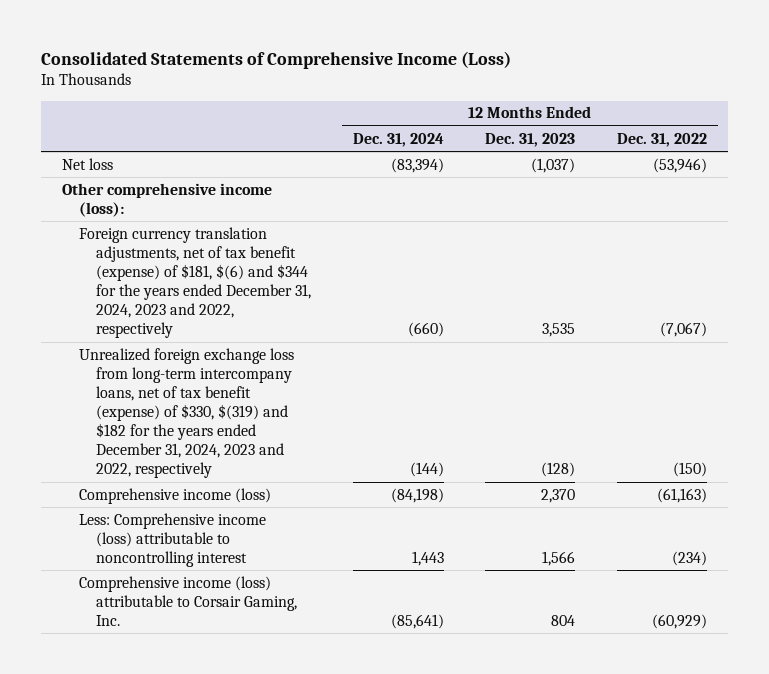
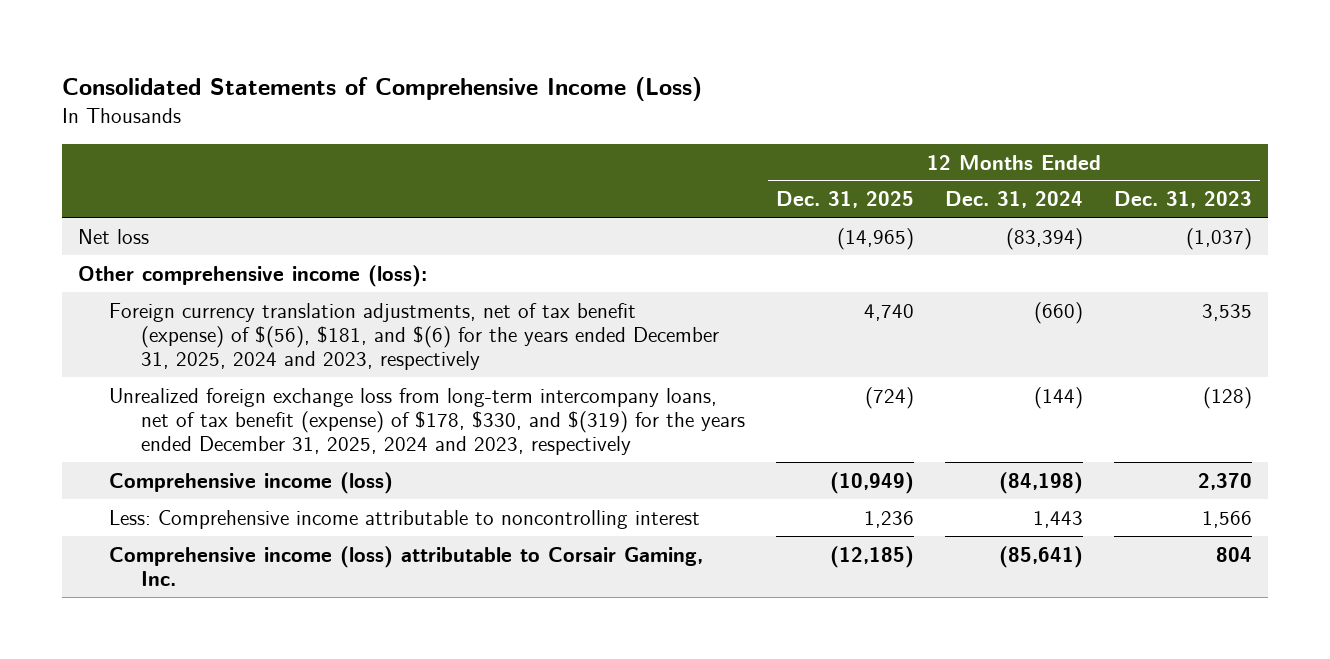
- | 12 Months Ended Dec. 31, 2024 | 12 Months Ended Dec. 31, 2023 | 12 Months Ended Dec. 31, 2022
+ | 12 Months Ended Dec. 31, 2025 | 12 Months Ended Dec. 31, 2024 | 12 Months Ended Dec. 31, 2023
- Foreign currency translation adjustments, net of tax benefit (expense) of $181, $(6) and $344 for the years ended December 31, 2024, 2023 and 2022, respectively | (660) | 3,535 | (7,067)
- Unrealized foreign exchange loss from long-term intercompany loans, net of tax benefit (expense) of $330, $(319) and $182 for the years ended December 31, 2024, 2023 and 2022, respectively | (144) | (128) | (150)
+ Foreign currency translation adjustments, net of tax benefit (expense) of $(56), $181, and $(6) for the years ended December 31, 2025, 2024 and 2023, respectively | 4,740 | (660) | 3,535
+ Unrealized foreign exchange loss from long-term intercompany loans, net of tax benefit (expense) of $178, $330, and $(319) for the years ended December 31, 2025, 2024 and 2023, respectively | (724) | (144) | (128)
- Less: Comprehensive income (loss) attributable to noncontrolling interest | 1,443 | 1,566 | (234)
+ Less: Comprehensive income attributable to noncontrolling interest | 1,236 | 1,443 | 1,566

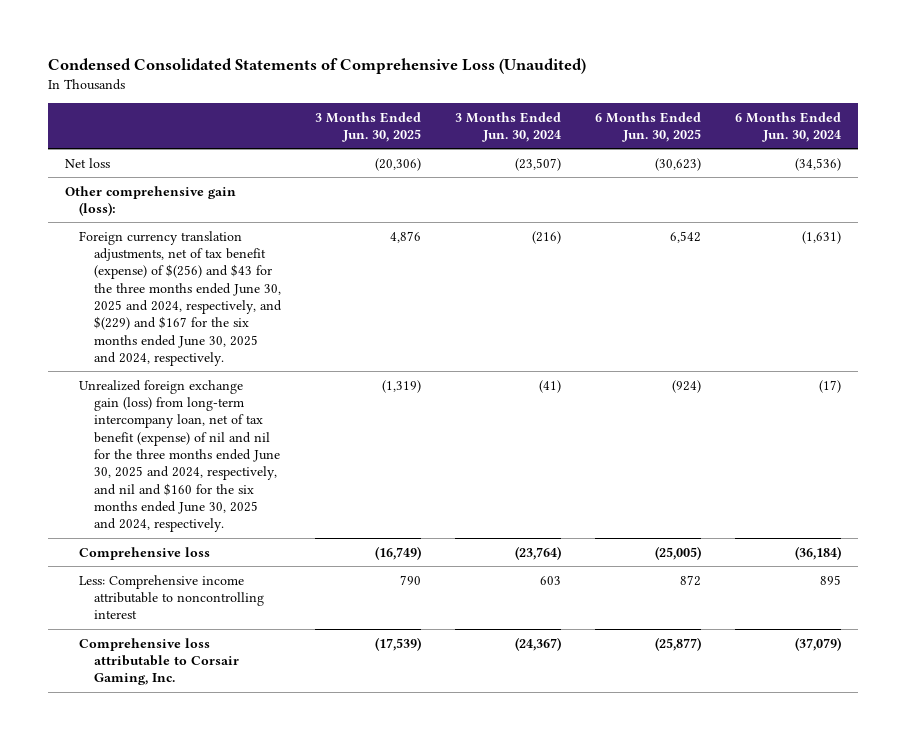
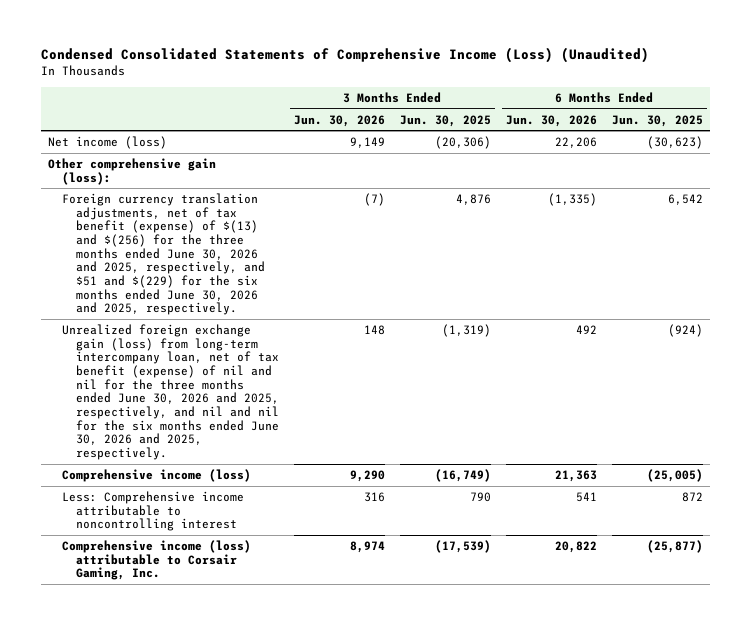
- Condensed Consolidated Statements of Comprehensive Loss (Unaudited)
+ Condensed Consolidated Statements of Comprehensive Income (Loss) (Unaudited)
- | 3 Months Ended Jun. 30, 2025 | 3 Months Ended Jun. 30, 2024 | 6 Months Ended Jun. 30, 2025 | 6 Months Ended Jun. 30, 2024
+ | 3 Months Ended Jun. 30, 2026 | 3 Months Ended Jun. 30, 2025 | 6 Months Ended Jun. 30, 2026 | 6 Months Ended Jun. 30, 2025
- Net loss | (20,306) | (23,507) | (30,623) | (34,536)
+ Net income (loss) | 9,149 | (20,306) | 22,206 | (30,623)
- Foreign currency translation adjustments, net of tax benefit (expense) of $(256) and $43 for the three months ended June 30, 2025 and 2024, respectively, and $(229) and $167 for the six months ended June 30, 2025 and 2024, respectively. | 4,876 | (216) | 6,542 | (1,631)
- Unrealized foreign exchange gain (loss) from long-term intercompany loan, net of tax benefit (expense) of nil and nil for the three months ended June 30, 2025 and 2024, respectively, and nil and $160 for the six months ended June 30, 2025 and 2024, respectively. | (1,319) | (41) | (924) | (17)
- Comprehensive loss | (16,749) | (23,764) | (25,005) | (36,184)
+ Foreign currency translation adjustments, net of tax benefit (expense) of $(13) and $(256) for the three months ended June 30, 2026 and 2025, respectively, and $51 and $(229) for the six months ended June 30, 2026 and 2025, respectively. | (7) | 4,876 | (1,335) | 6,542
+ Unrealized foreign exchange gain (loss) from long-term intercompany loan, net of tax benefit (expense) of nil and nil for the three months ended June 30, 2026 and 2025, respectively, and nil and nil for the six months ended June 30, 2026 and 2025, respectively. | 148 | (1,319) | 492 | (924)
+ Comprehensive income (loss) | 9,290 | (16,749) | 21,363 | (25,005)
- Comprehensive loss attributable to Corsair Gaming, Inc. | (17,539) | (24,367) | (25,877) | (37,079)
+ Comprehensive income (loss) attributable to Corsair Gaming, Inc. | 8,974 | (17,539) | 20,822 | (25,877)

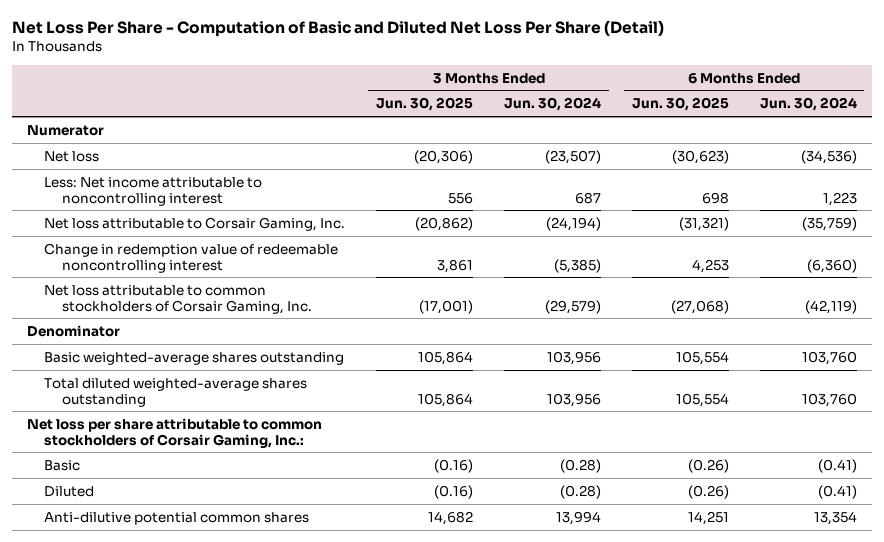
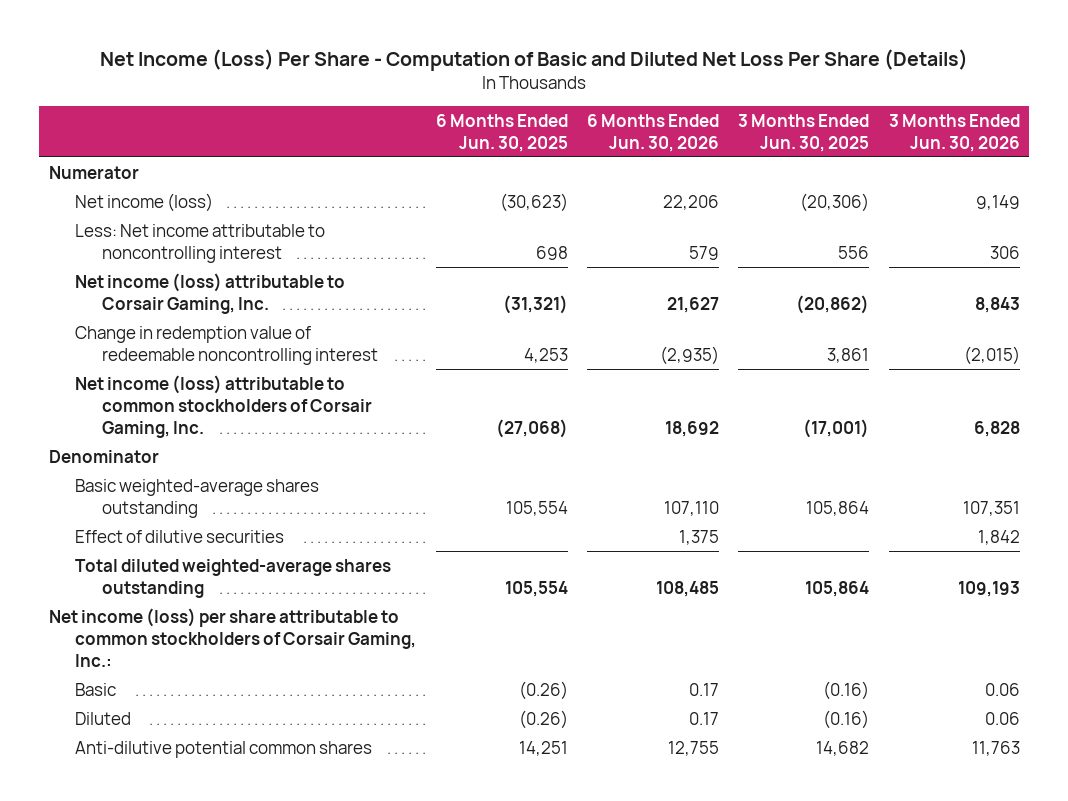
- Net Loss Per Share - Computation of Basic and Diluted Net Loss Per Share (Detail)
+ Net Income (Loss) Per Share - Computation of Basic and Diluted Net Loss Per Share (Details)
- | 3 Months Ended Jun. 30, 2025 | 3 Months Ended Jun. 30, 2024 | 6 Months Ended Jun. 30, 2025 | 6 Months Ended Jun. 30, 2024
+ | 6 Months Ended Jun. 30, 2025 | 6 Months Ended Jun. 30, 2026 | 3 Months Ended Jun. 30, 2025 | 3 Months Ended Jun. 30, 2026
- Net loss | (20,306) | (23,507) | (30,623) | (34,536)
+ Net income (loss) | (30,623) | 22,206 | (20,306) | 9,149
- Net loss attributable to Corsair Gaming, Inc. | (20,862) | (24,194) | (31,321) | (35,759)
+ Net income (loss) attributable to Corsair Gaming, Inc. | (31,321) | 21,627 | (20,862) | 8,843
- Net loss attributable to common stockholders of Corsair Gaming, Inc. | (17,001) | (29,579) | (27,068) | (42,119)
+ Net income (loss) attributable to common stockholders of Corsair Gaming, Inc. | (27,068) | 18,692 | (17,001) | 6,828
+ Effect of dilutive securities | | 1,375 | | 1,842
- Net loss per share attributable to common stockholders of Corsair Gaming, Inc.:
+ Net income (loss) per share attributable to common stockholders of Corsair Gaming, Inc.:

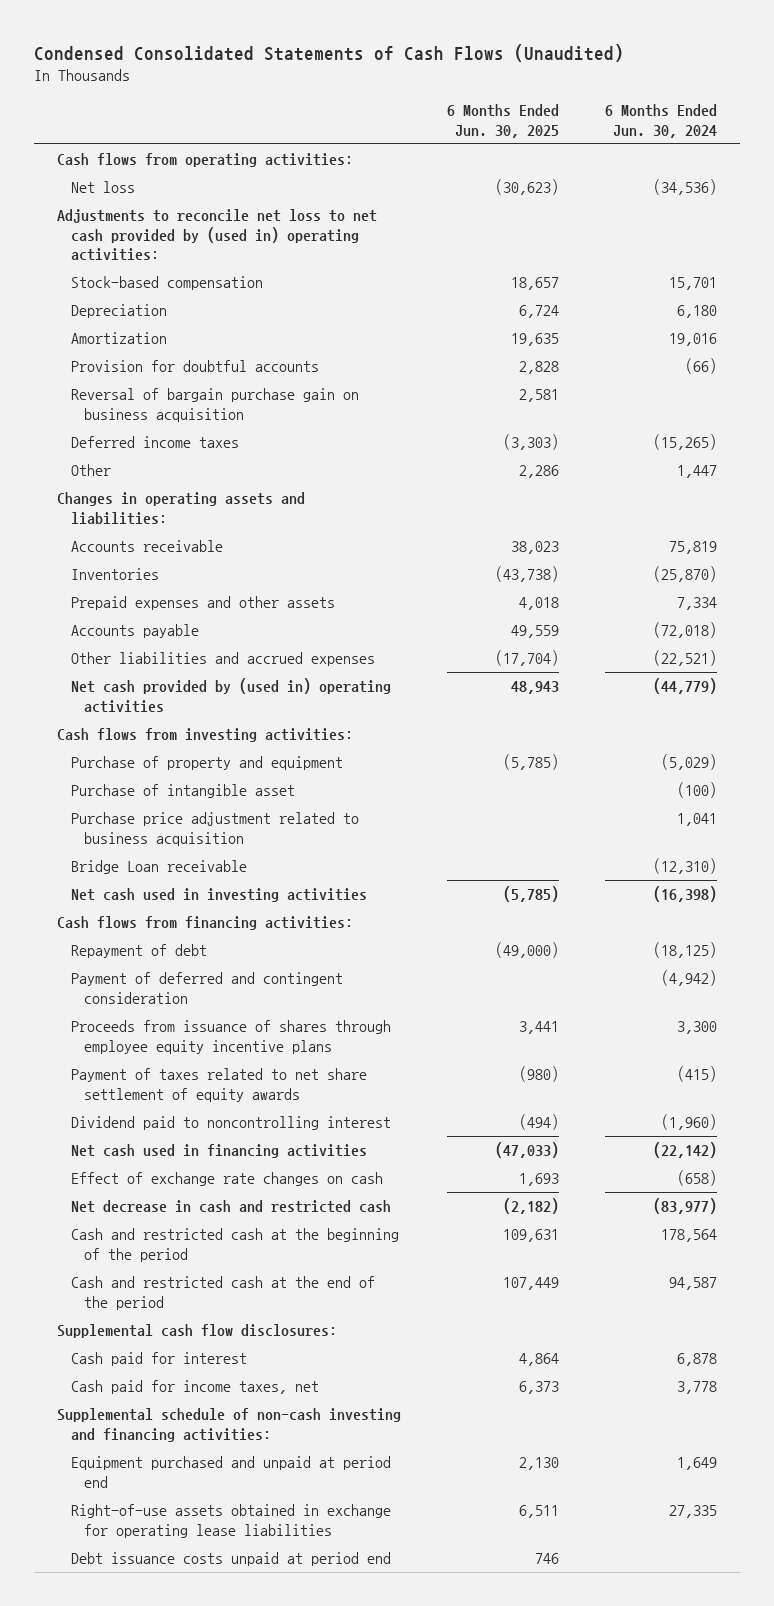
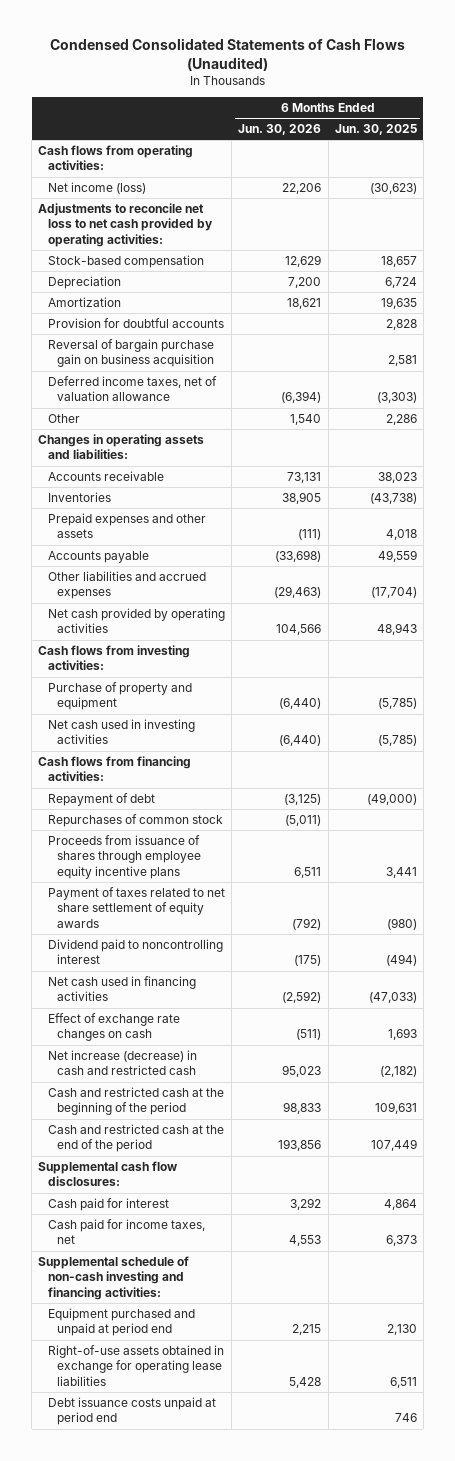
- | 6 Months Ended Jun. 30, 2025 | 6 Months Ended Jun. 30, 2024
+ | 6 Months Ended Jun. 30, 2026 | 6 Months Ended Jun. 30, 2025
- Net loss | (30,623) | (34,536)
- Adjustments to reconcile net loss to net cash provided by (used in) operating activities:
+ Net income (loss) | 22,206 | (30,623)
+ Adjustments to reconcile net loss to net cash provided by operating activities:
- Deferred income taxes | (3,303) | (15,265)
+ Deferred income taxes, net of valuation allowance | (6,394) | (3,303)
- Net cash provided by (used in) operating activities | 48,943 | (44,779)
+ Net cash provided by operating activities | 104,566 | 48,943
- Purchase of intangible asset | | (100)
- Purchase price adjustment related to business acquisition | | 1,041
- Bridge Loan receivable | | (12,310)
- Payment of deferred and contingent consideration | | (4,942)
+ Repurchases of common stock | (5,011) |
- Net decrease in cash and restricted cash | (2,182) | (83,977)
+ Net increase (decrease) in cash and restricted cash | 95,023 | (2,182)

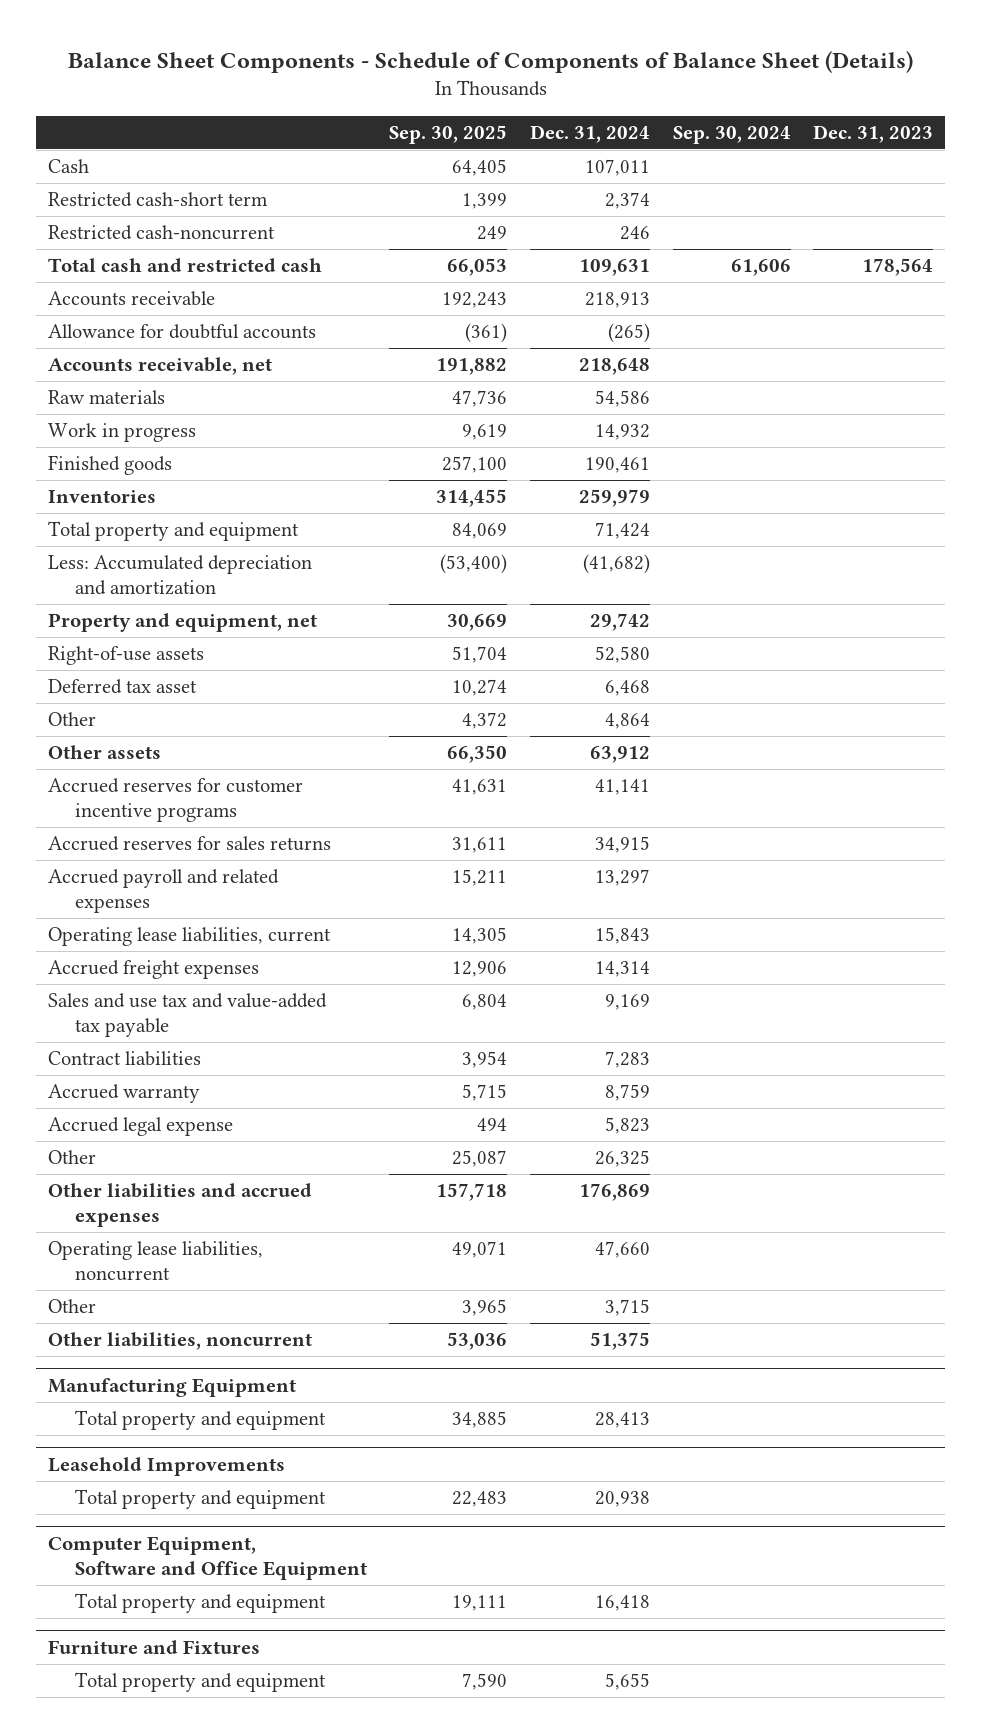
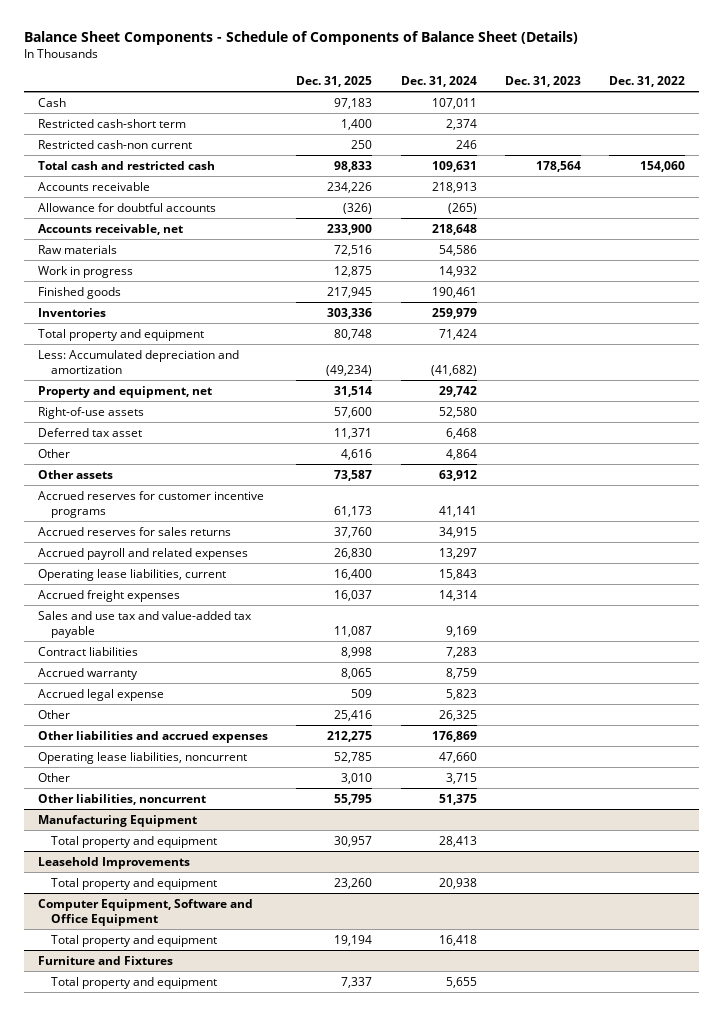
- | Sep. 30, 2025 | Dec. 31, 2024 | Sep. 30, 2024 | Dec. 31, 2023
+ | Dec. 31, 2025 | Dec. 31, 2024 | Dec. 31, 2023 | Dec. 31, 2022
- Restricted cash-noncurrent | 249 | 246 | |
+ Restricted cash-non current | 250 | 246 | |

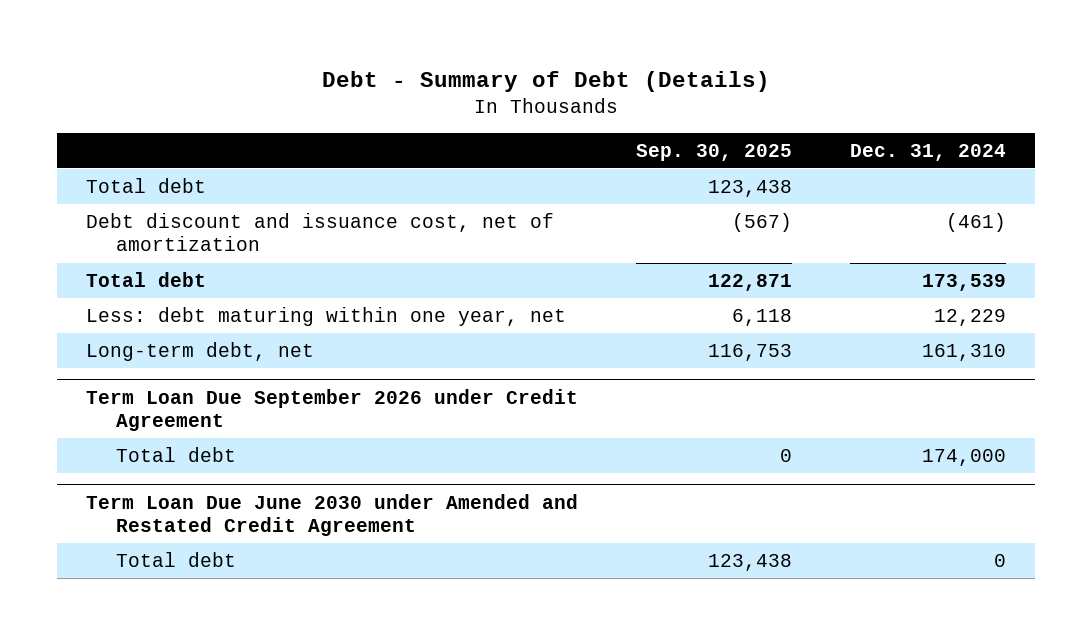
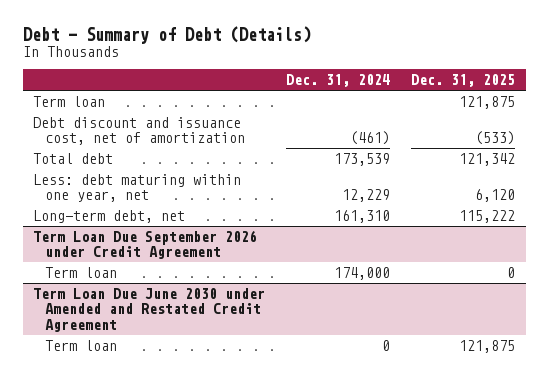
- | Sep. 30, 2025 | Dec. 31, 2024
+ | Dec. 31, 2024 | Dec. 31, 2025
- Total debt | 123,438 |
+ Term loan | | 121,875
@ Term Loan Due September 2026 under Credit Agreement
- Total debt | 0 | 174,000
+ Term loan | 174,000 | 0
@ Term Loan Due June 2030 under Amended and Restated Credit Agreement
- Total debt | 123,438 | 0
+ Term loan | 0 | 121,875

